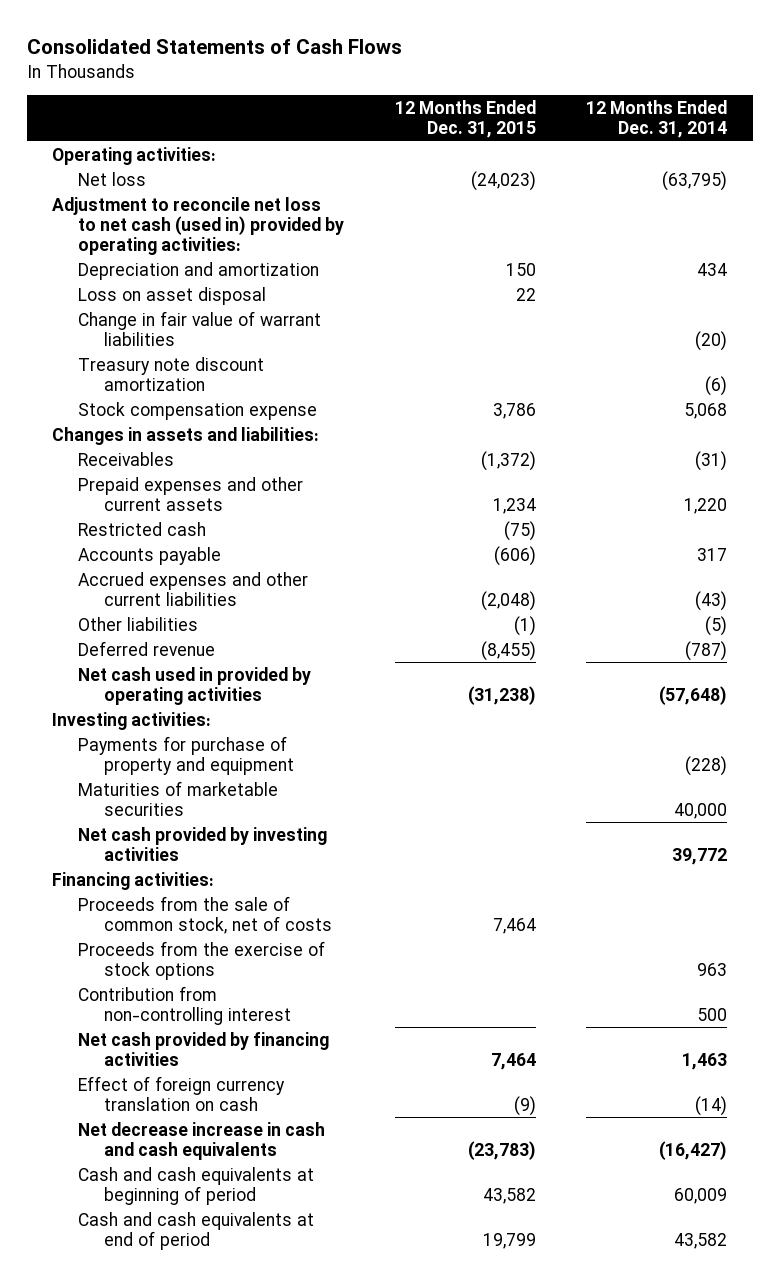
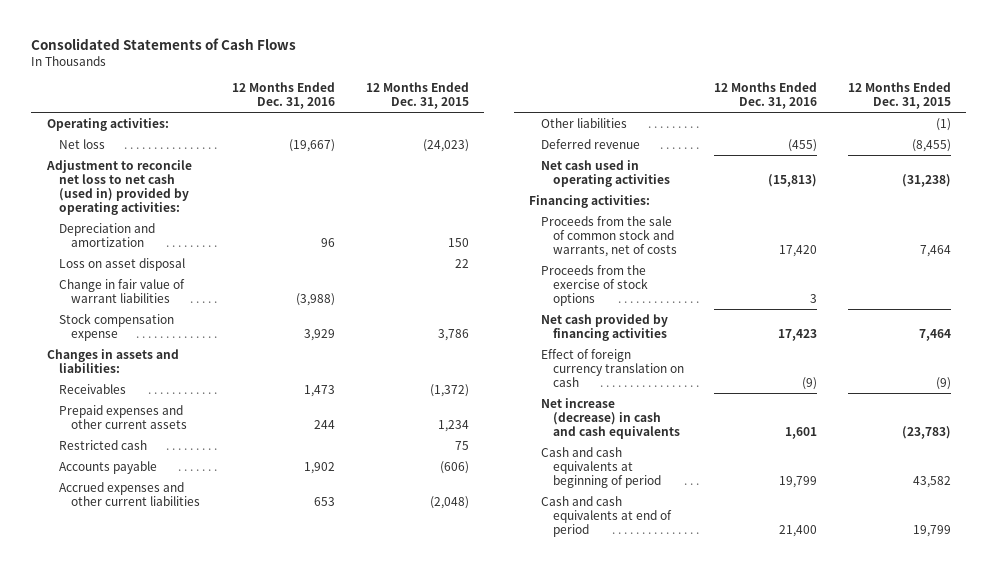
- | 12 Months Ended Dec. 31, 2015 | 12 Months Ended Dec. 31, 2014
+ | 12 Months Ended Dec. 31, 2016 | 12 Months Ended Dec. 31, 2015
- Treasury note discount amortization | | (6)
- Restricted cash | (75) |
+ Restricted cash | | 75
- Net cash used in provided by operating activities | (31,238) | (57,648)
- Investing activities:
- Payments for purchase of property and equipment | | (228)
- Maturities of marketable securities | | 40,000
- Net cash provided by investing activities | | 39,772
+ Net cash used in operating activities | (15,813) | (31,238)
- Proceeds from the sale of common stock, net of costs | 7,464 |
+ Proceeds from the sale of common stock and warrants, net of costs | 17,420 | 7,464
- Contribution from non-controlling interest | | 500
- Net decrease increase in cash and cash equivalents | (23,783) | (16,427)
+ Net increase (decrease) in cash and cash equivalents | 1,601 | (23,783)

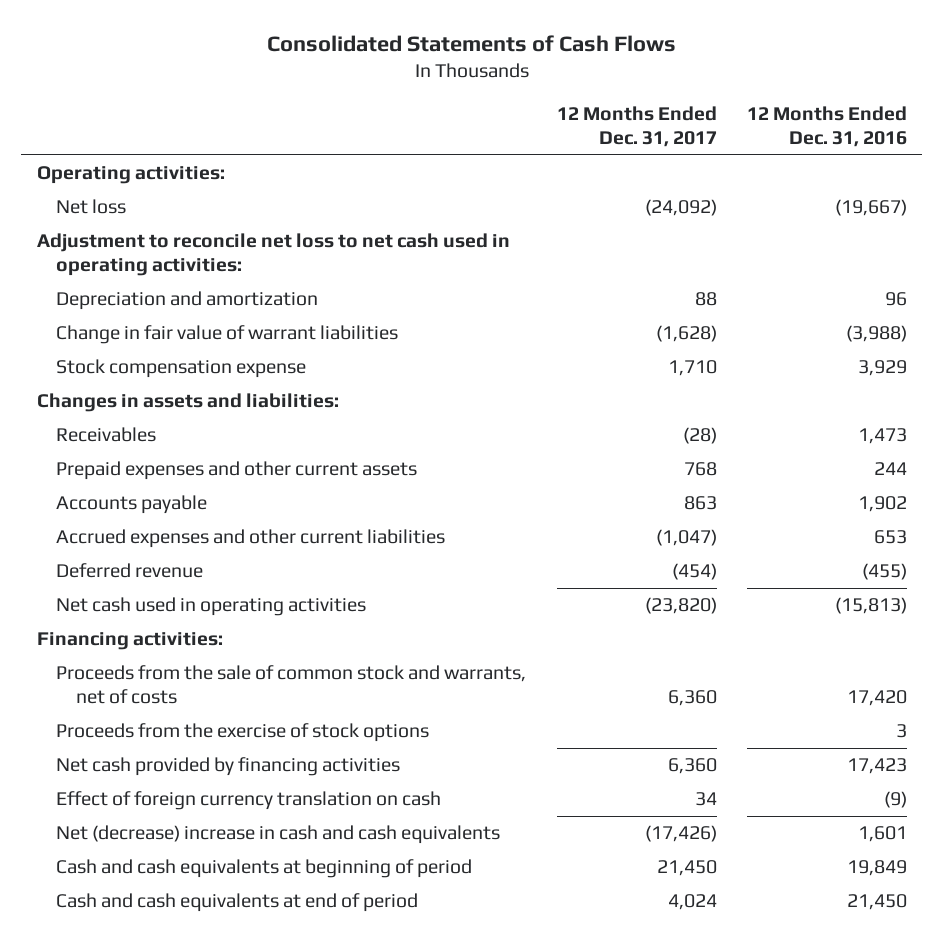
- | 12 Months Ended Dec. 31, 2016 | 12 Months Ended Dec. 31, 2015
+ | 12 Months Ended Dec. 31, 2017 | 12 Months Ended Dec. 31, 2016
- Adjustment to reconcile net loss to net cash (used in) provided by operating activities:
+ Adjustment to reconcile net loss to net cash used in operating activities:
- Loss on asset disposal | | 22
- Restricted cash | | 75
- Other liabilities | | (1)
- Net increase (decrease) in cash and cash equivalents | 1,601 | (23,783)
- Cash and cash equivalents at beginning of period | 19,799 | 43,582
- Cash and cash equivalents at end of period | 21,400 | 19,799
+ Net (decrease) increase in cash and cash equivalents | (17,426) | 1,601
+ Cash and cash equivalents at beginning of period | 21,450 | 19,849
+ Cash and cash equivalents at end of period | 4,024 | 21,450

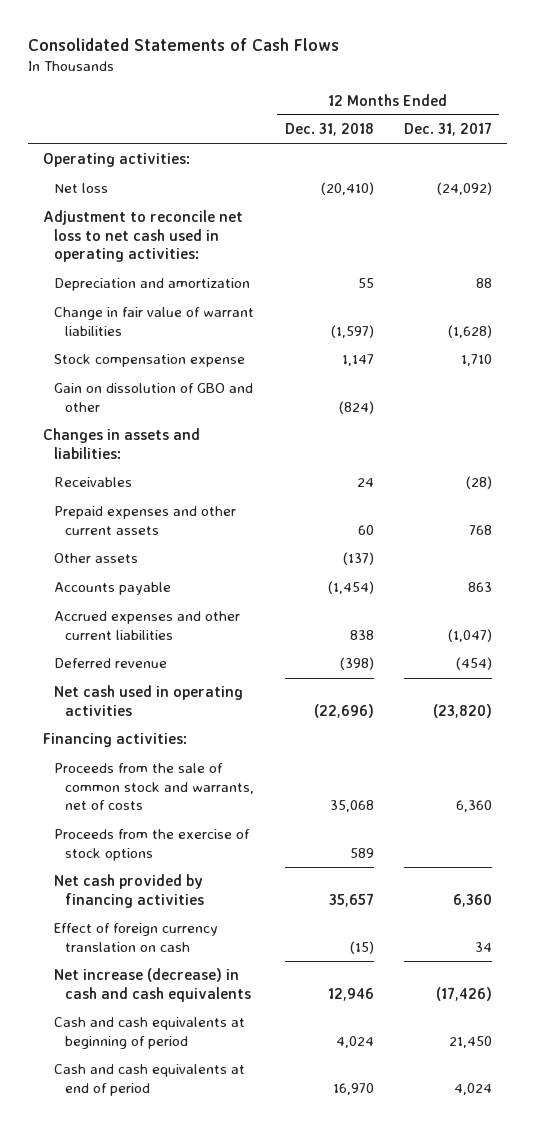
- | 12 Months Ended Dec. 31, 2017 | 12 Months Ended Dec. 31, 2016
+ | 12 Months Ended Dec. 31, 2018 | 12 Months Ended Dec. 31, 2017
+ Gain on dissolution of GBO and other | (824) |
+ Other assets | (137) |
- Net (decrease) increase in cash and cash equivalents | (17,426) | 1,601
+ Net increase (decrease) in cash and cash equivalents | 12,946 | (17,426)

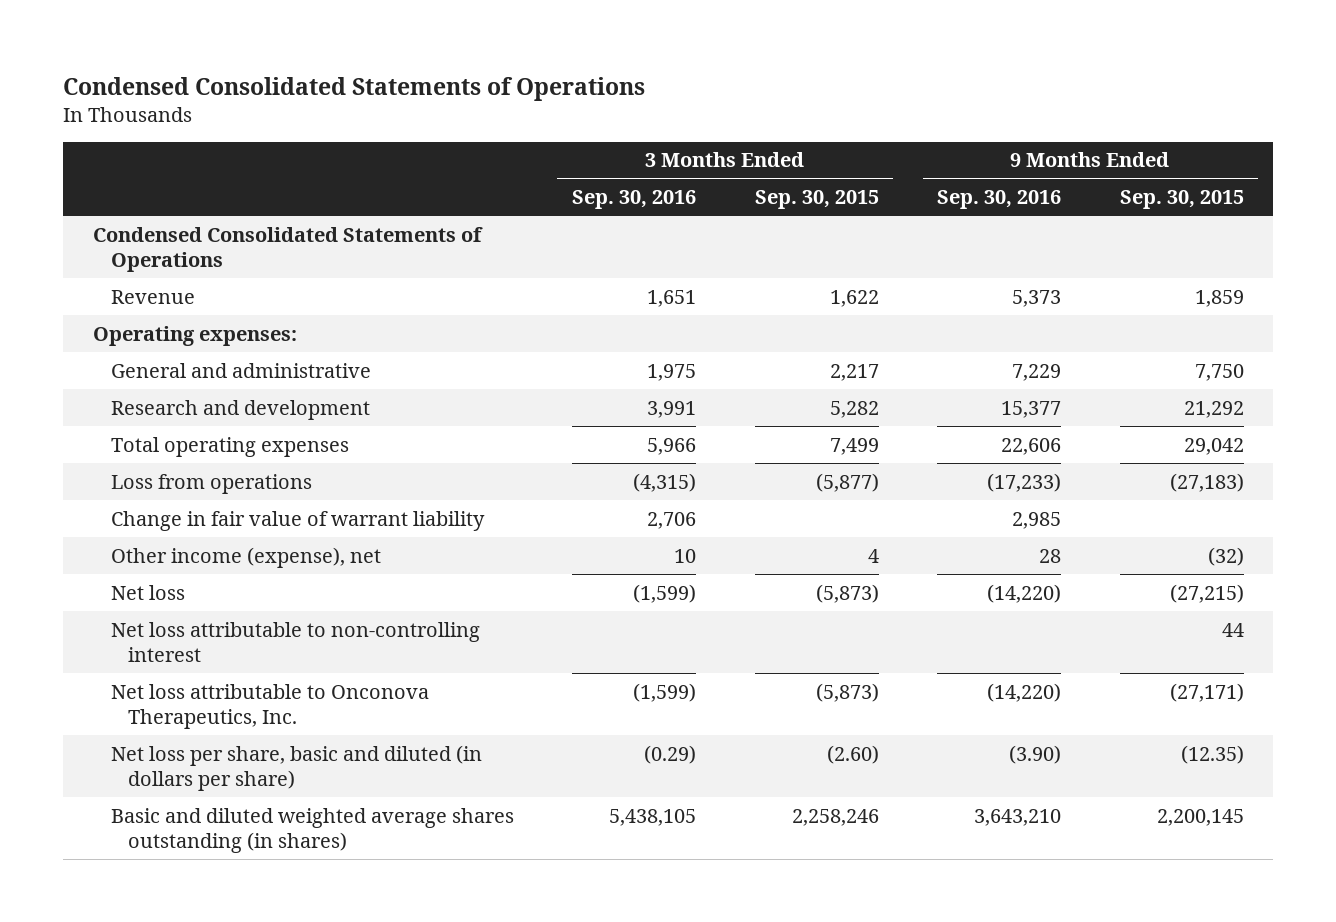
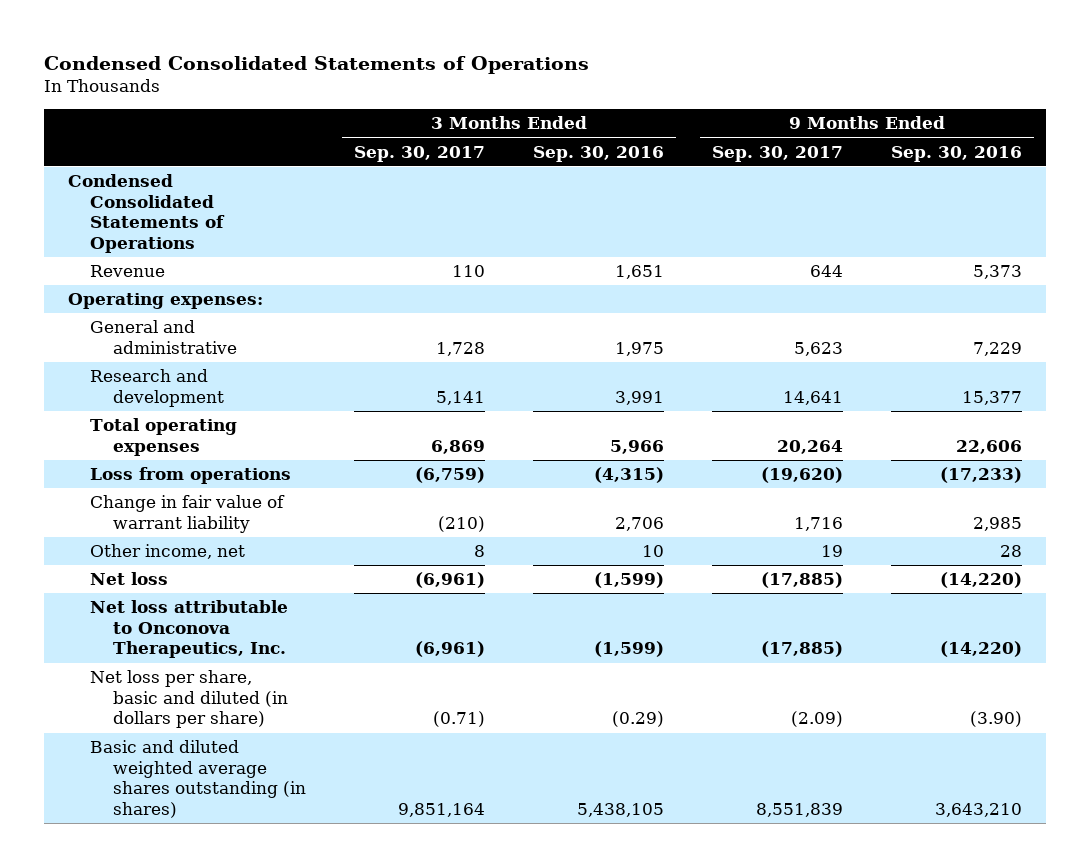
- | 3 Months Ended Sep. 30, 2016 | 3 Months Ended Sep. 30, 2015 | 9 Months Ended Sep. 30, 2016 | 9 Months Ended Sep. 30, 2015
+ | 3 Months Ended Sep. 30, 2017 | 3 Months Ended Sep. 30, 2016 | 9 Months Ended Sep. 30, 2017 | 9 Months Ended Sep. 30, 2016
- Other income (expense), net | 10 | 4 | 28 | (32)
+ Other income, net | 8 | 10 | 19 | 28
- Net loss attributable to non-controlling interest | | | | 44

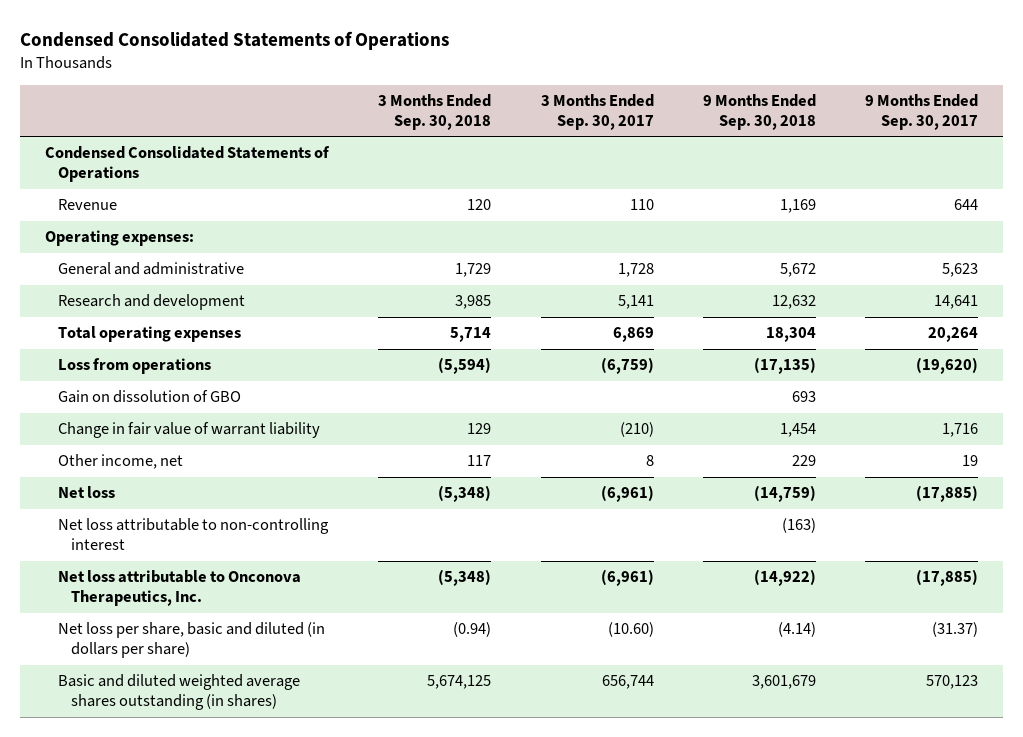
- | 3 Months Ended Sep. 30, 2017 | 3 Months Ended Sep. 30, 2016 | 9 Months Ended Sep. 30, 2017 | 9 Months Ended Sep. 30, 2016
+ | 3 Months Ended Sep. 30, 2018 | 3 Months Ended Sep. 30, 2017 | 9 Months Ended Sep. 30, 2018 | 9 Months Ended Sep. 30, 2017
+ Gain on dissolution of GBO | | | 693 |
+ Net loss attributable to non-controlling interest | | | (163) |
- Net loss per share, basic and diluted (in dollars per share) | (0.71) | (0.29) | (2.09) | (3.90)
- Basic and diluted weighted average shares outstanding (in shares) | 9,851,164 | 5,438,105 | 8,551,839 | 3,643,210
+ Net loss per share, basic and diluted (in dollars per share) | (0.94) | (10.60) | (4.14) | (31.37)
+ Basic and diluted weighted average shares outstanding (in shares) | 5,674,125 | 656,744 | 3,601,679 | 570,123

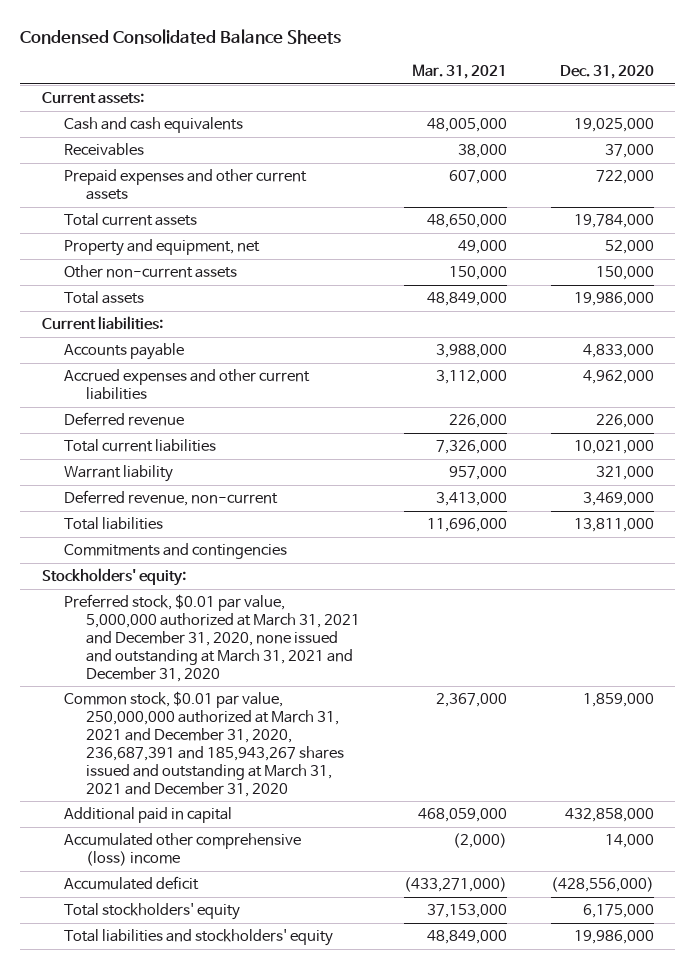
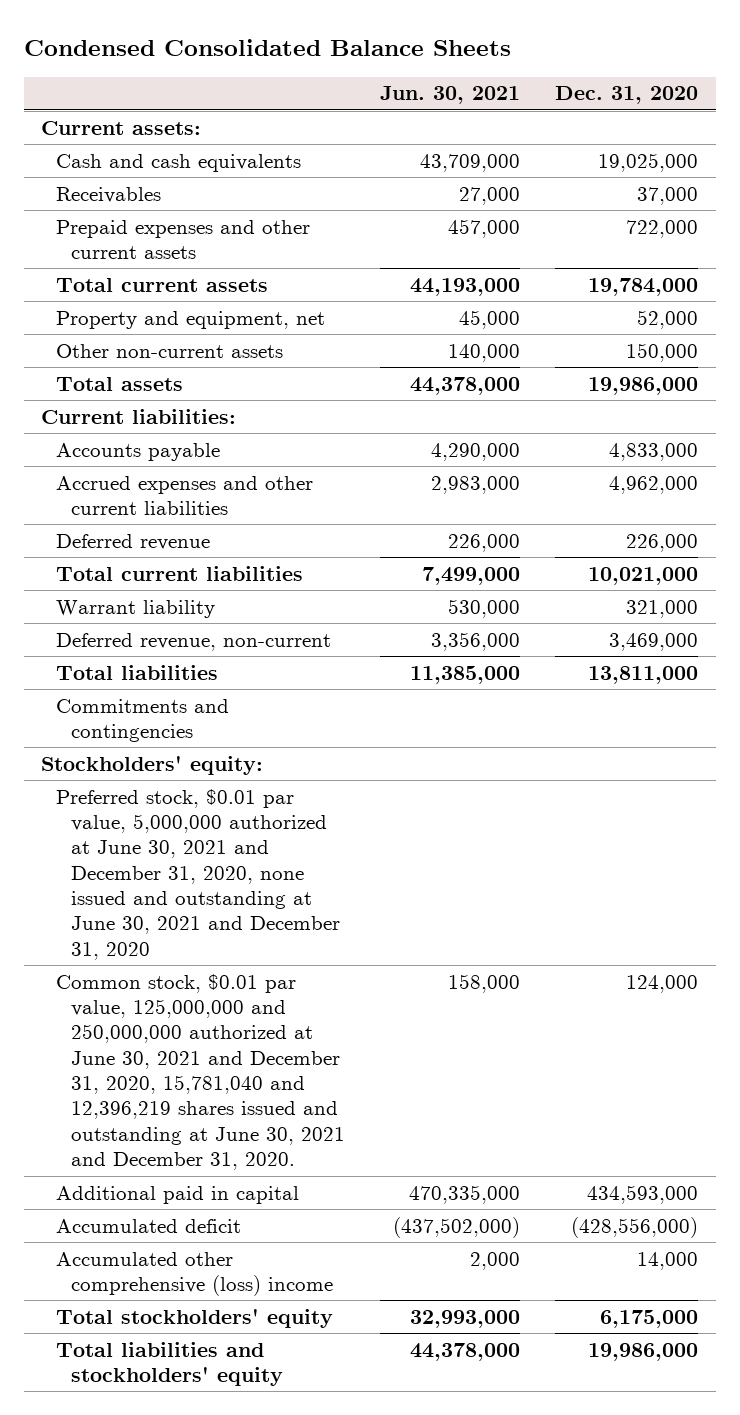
- | Mar. 31, 2021 | Dec. 31, 2020
+ | Jun. 30, 2021 | Dec. 31, 2020
- Preferred stock, $0.01 par value, 5,000,000 authorized at March 31, 2021 and December 31, 2020, none issued and outstanding at March 31, 2021 and December 31, 2020
- Common stock, $0.01 par value, 250,000,000 authorized at March 31, 2021 and December 31, 2020, 236,687,391 and 185,943,267 shares issued and outstanding at March 31, 2021 and December 31, 2020 | 2,367,000 | 1,859,000
- Additional paid in capital | 468,059,000 | 432,858,000
+ Preferred stock, $0.01 par value, 5,000,000 authorized at June 30, 2021 and December 31, 2020, none issued and outstanding at June 30, 2021 and December 31, 2020
+ Common stock, $0.01 par value, 125,000,000 and 250,000,000 authorized at June 30, 2021 and December 31, 2020, 15,781,040 and 12,396,219 shares issued and outstanding at June 30, 2021 and December 31, 2020. | 158,000 | 124,000
+ Additional paid in capital | 470,335,000 | 434,593,000
moved down: Accumulated other comprehensive (loss) income | 2,000 | 14,000

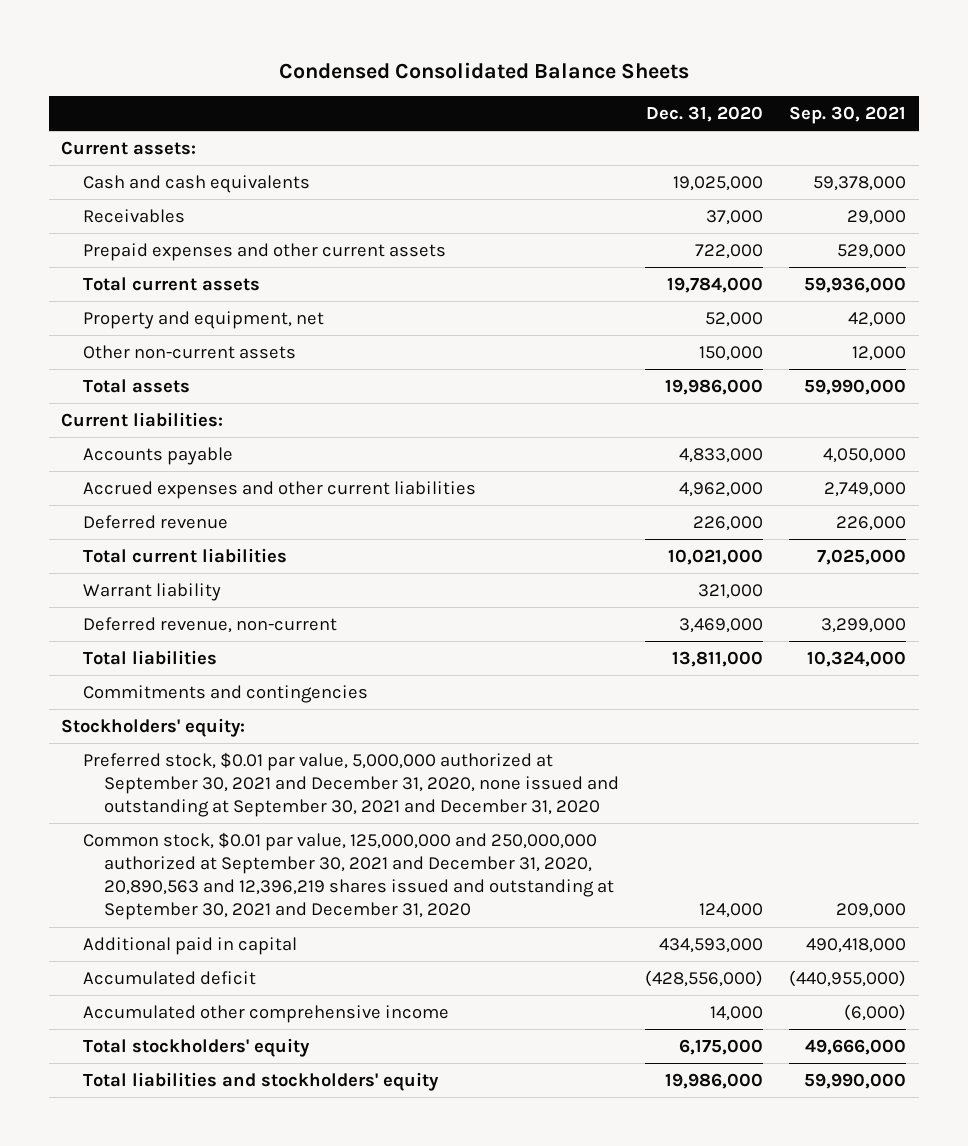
- | Jun. 30, 2021 | Dec. 31, 2020
+ | Dec. 31, 2020 | Sep. 30, 2021
- Preferred stock, $0.01 par value, 5,000,000 authorized at June 30, 2021 and December 31, 2020, none issued and outstanding at June 30, 2021 and December 31, 2020
- Common stock, $0.01 par value, 125,000,000 and 250,000,000 authorized at June 30, 2021 and December 31, 2020, 15,781,040 and 12,396,219 shares issued and outstanding at June 30, 2021 and December 31, 2020. | 158,000 | 124,000
+ Preferred stock, $0.01 par value, 5,000,000 authorized at September 30, 2021 and December 31, 2020, none issued and outstanding at September 30, 2021 and December 31, 2020
+ Common stock, $0.01 par value, 125,000,000 and 250,000,000 authorized at September 30, 2021 and December 31, 2020, 20,890,563 and 12,396,219 shares issued and outstanding at September 30, 2021 and December 31, 2020 | 124,000 | 209,000
- Accumulated other comprehensive (loss) income | 2,000 | 14,000
+ Accumulated other comprehensive income | 14,000 | (6,000)

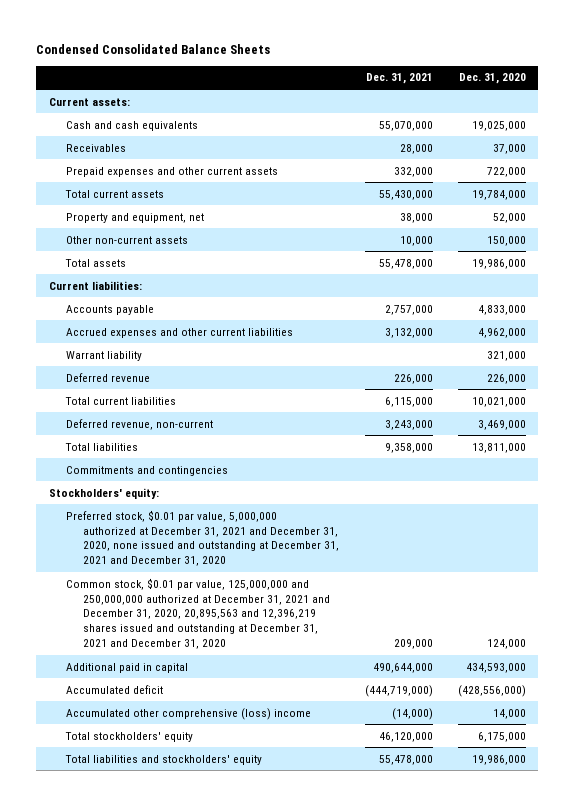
- | Dec. 31, 2020 | Sep. 30, 2021
+ | Dec. 31, 2021 | Dec. 31, 2020
moved up: Warrant liability | | 321,000
- Preferred stock, $0.01 par value, 5,000,000 authorized at September 30, 2021 and December 31, 2020, none issued and outstanding at September 30, 2021 and December 31, 2020
- Common stock, $0.01 par value, 125,000,000 and 250,000,000 authorized at September 30, 2021 and December 31, 2020, 20,890,563 and 12,396,219 shares issued and outstanding at September 30, 2021 and December 31, 2020 | 124,000 | 209,000
+ Preferred stock, $0.01 par value, 5,000,000 authorized at December 31, 2021 and December 31, 2020, none issued and outstanding at December 31, 2021 and December 31, 2020
+ Common stock, $0.01 par value, 125,000,000 and 250,000,000 authorized at December 31, 2021 and December 31, 2020, 20,895,563 and 12,396,219 shares issued and outstanding at December 31, 2021 and December 31, 2020 | 209,000 | 124,000
- Accumulated other comprehensive income | 14,000 | (6,000)
+ Accumulated other comprehensive (loss) income | (14,000) | 14,000

